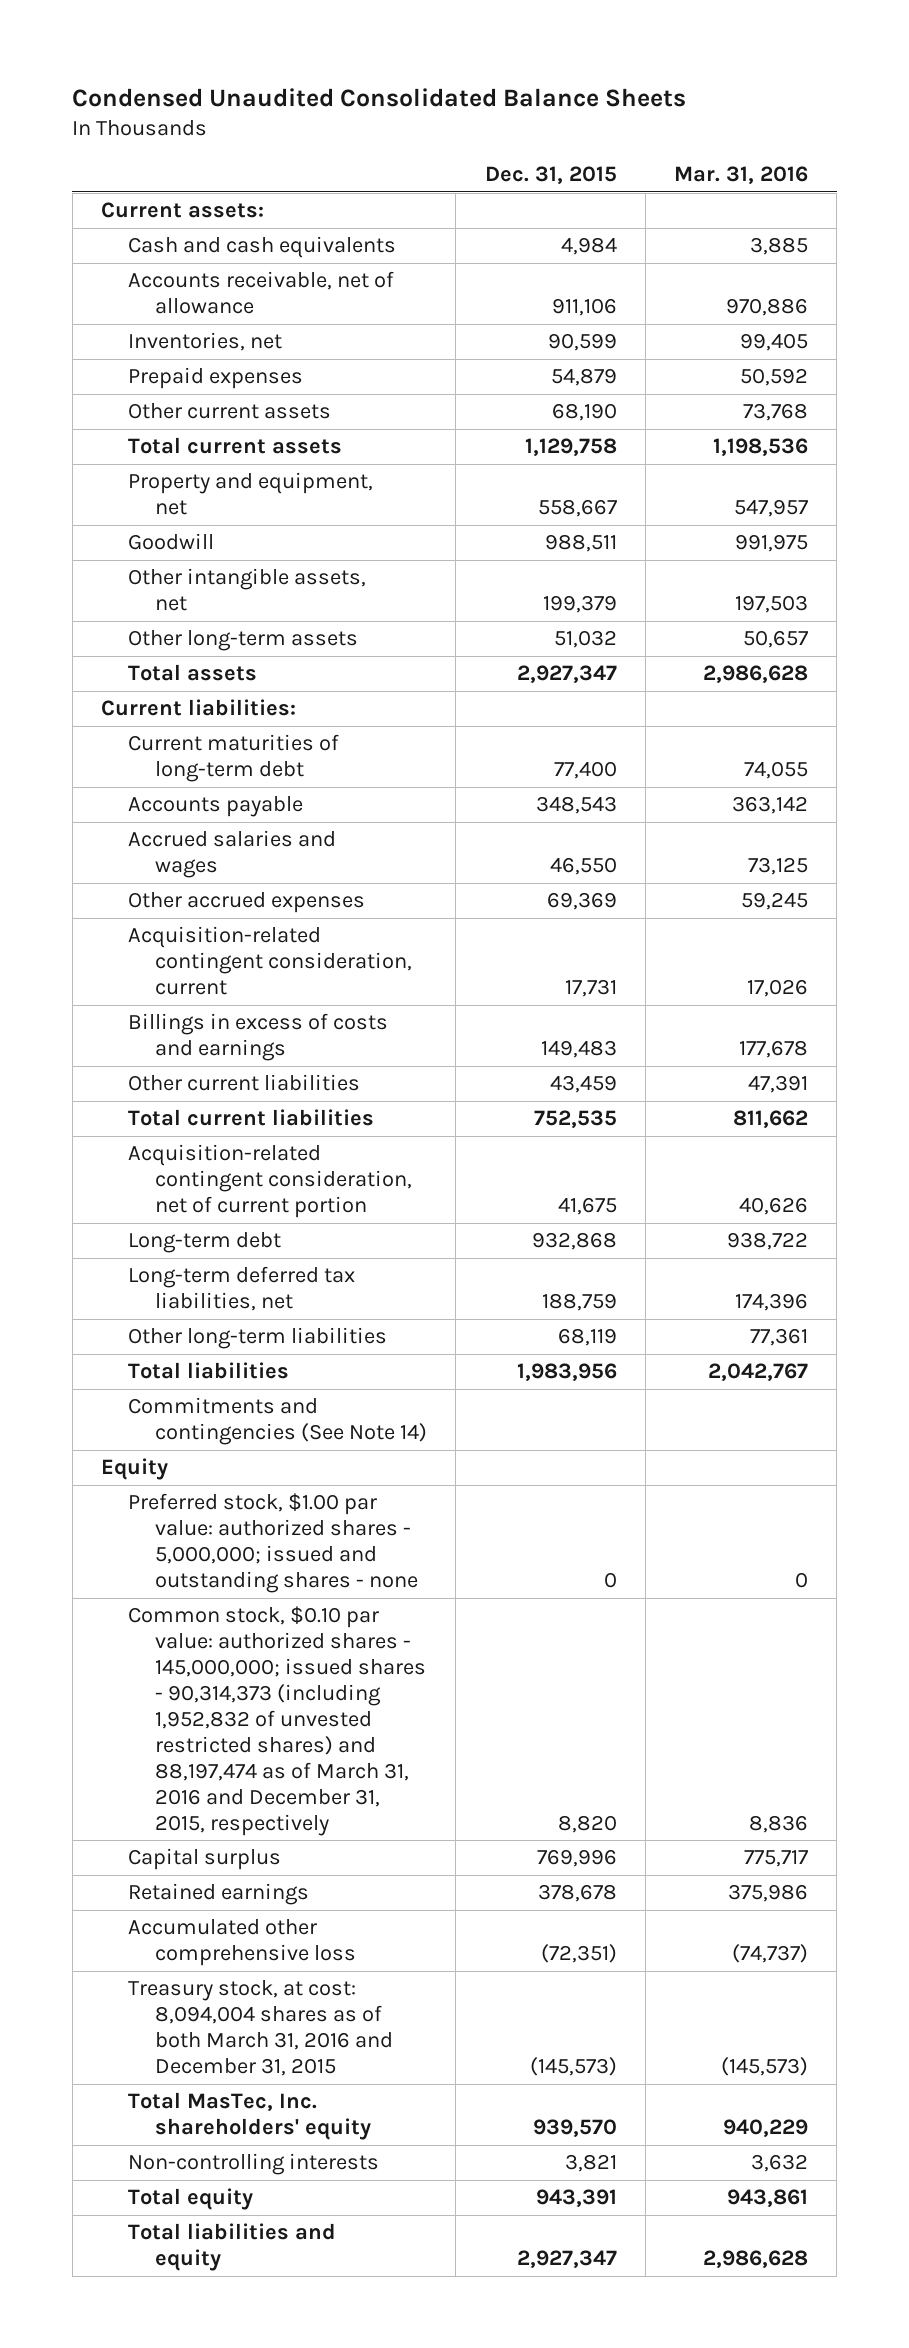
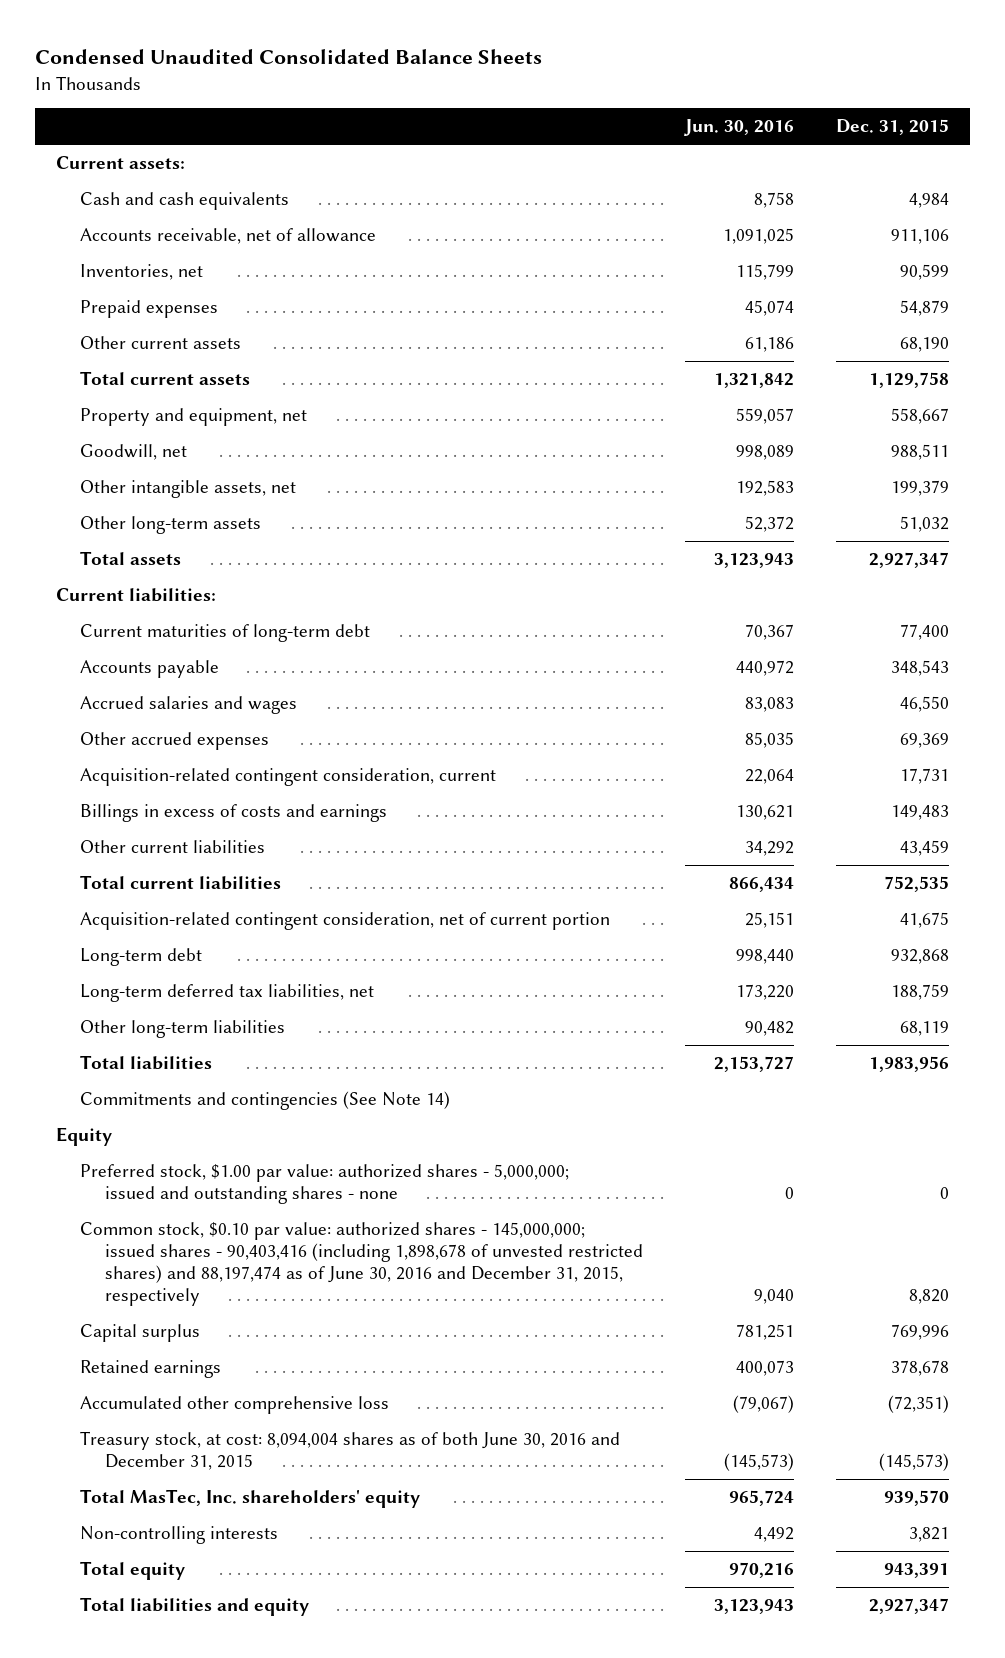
- | Dec. 31, 2015 | Mar. 31, 2016
+ | Jun. 30, 2016 | Dec. 31, 2015
- Goodwill | 988,511 | 991,975
+ Goodwill, net | 998,089 | 988,511
- Common stock, $0.10 par value: authorized shares - 145,000,000; issued shares - 90,314,373 (including 1,952,832 of unvested restricted shares) and 88,197,474 as of March 31, 2016 and December 31, 2015, respectively | 8,820 | 8,836
+ Common stock, $0.10 par value: authorized shares - 145,000,000; issued shares - 90,403,416 (including 1,898,678 of unvested restricted shares) and 88,197,474 as of June 30, 2016 and December 31, 2015, respectively | 9,040 | 8,820
- Treasury stock, at cost: 8,094,004 shares as of both March 31, 2016 and December 31, 2015 | (145,573) | (145,573)
+ Treasury stock, at cost: 8,094,004 shares as of both June 30, 2016 and December 31, 2015 | (145,573) | (145,573)

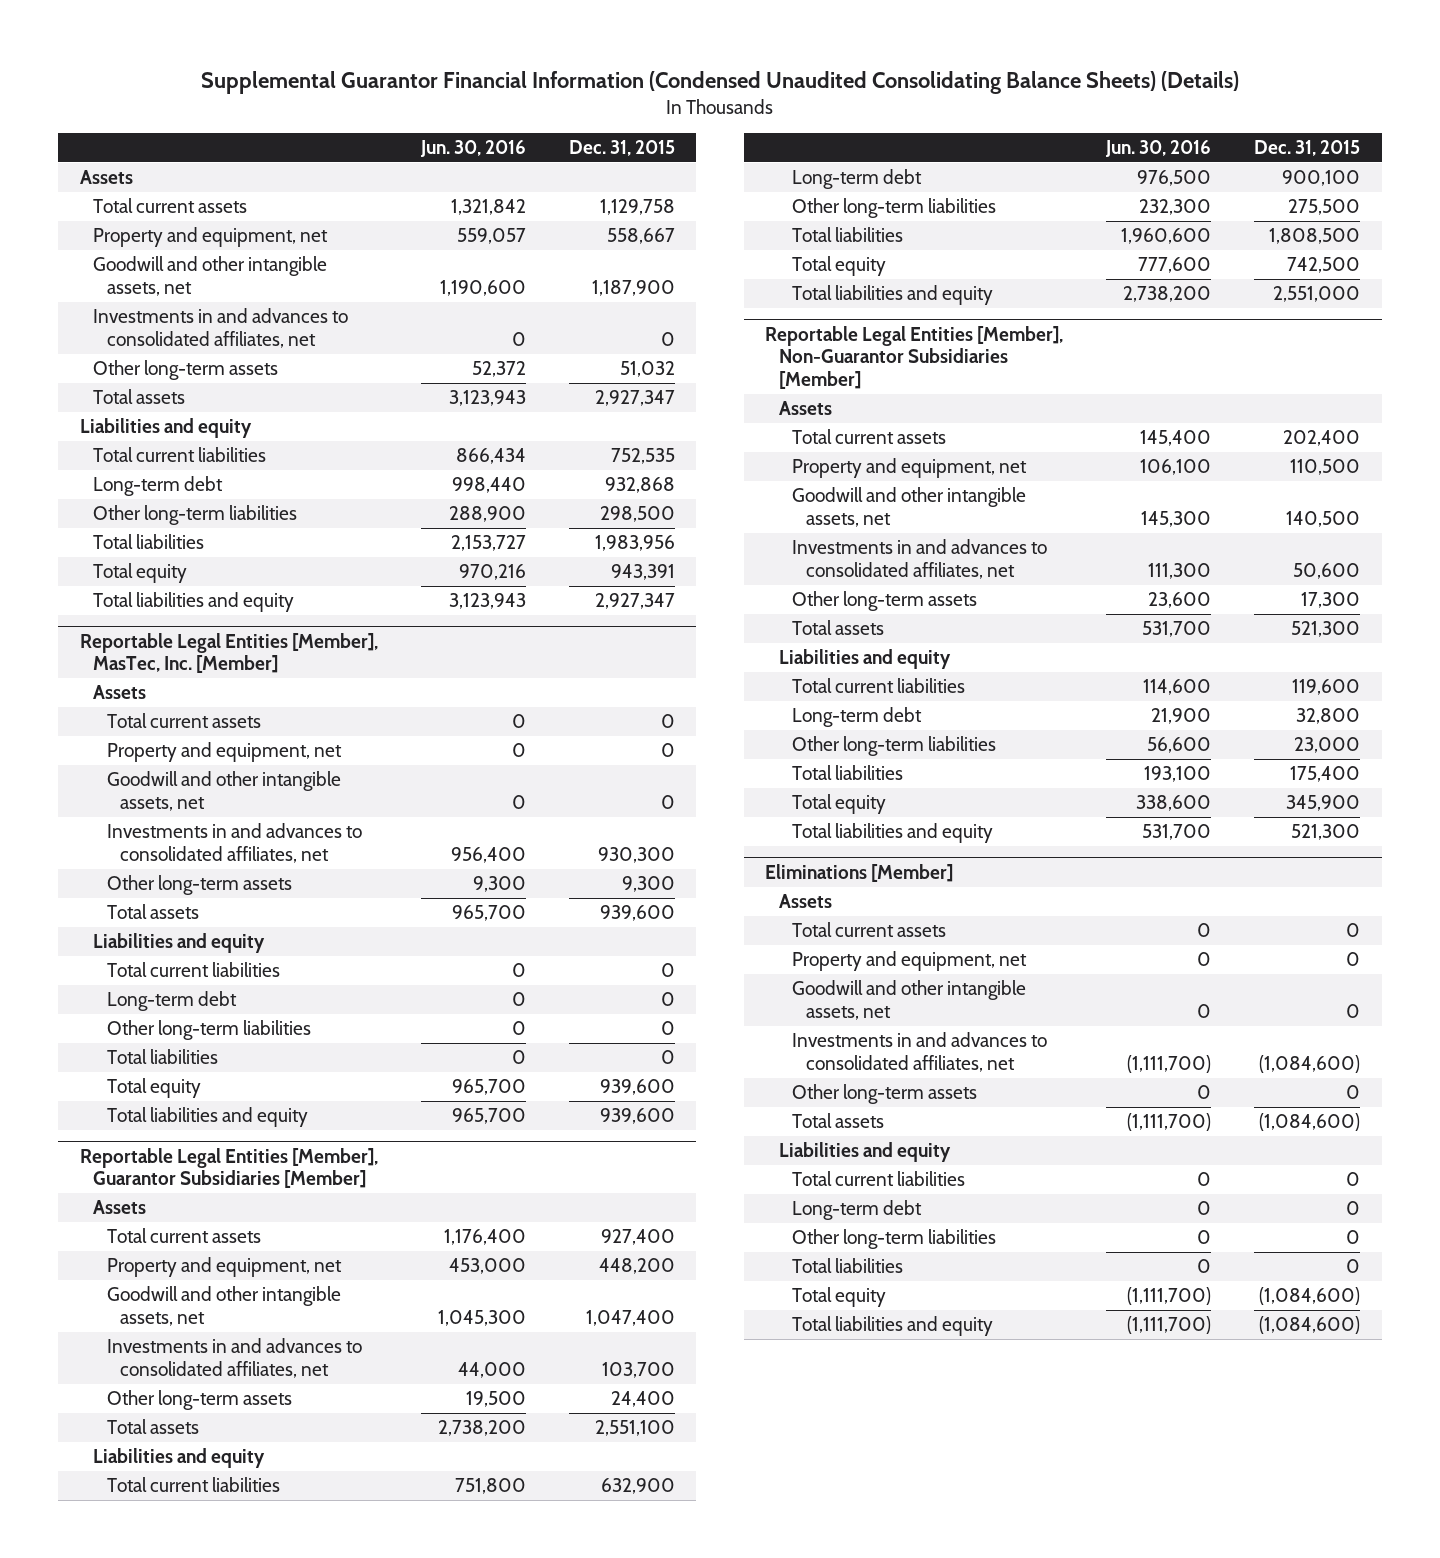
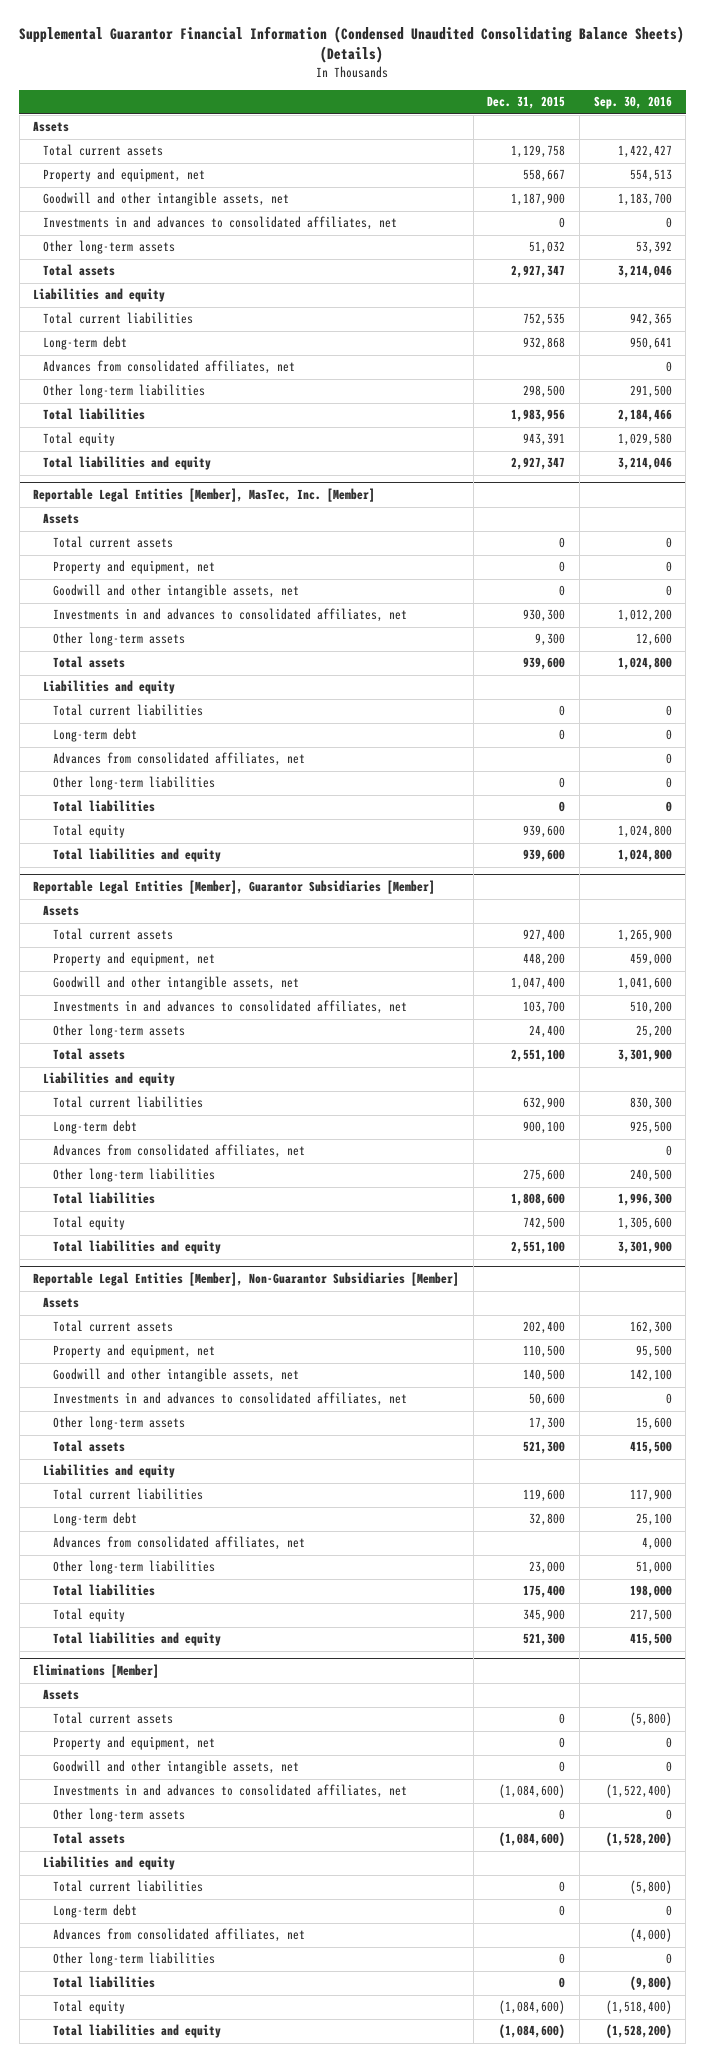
- | Jun. 30, 2016 | Dec. 31, 2015
+ | Dec. 31, 2015 | Sep. 30, 2016
+ Advances from consolidated affiliates, net | | 0
@ Reportable Legal Entities [Member], MasTec, Inc. [Member]
+ Advances from consolidated affiliates, net | | 0
@ Reportable Legal Entities [Member], Guarantor Subsidiaries [Member]
- Other long-term liabilities | 232,300 | 275,500
- Total liabilities | 1,960,600 | 1,808,500
+ Advances from consolidated affiliates, net | | 0
+ Other long-term liabilities | 275,600 | 240,500
+ Total liabilities | 1,808,600 | 1,996,300
- Total liabilities and equity | 2,738,200 | 2,551,000
+ Total liabilities and equity | 2,551,100 | 3,301,900
@ Reportable Legal Entities [Member], Non-Guarantor Subsidiaries [Member]
+ Advances from consolidated affiliates, net | | 4,000
@ Eliminations [Member]
+ Advances from consolidated affiliates, net | | (4,000)

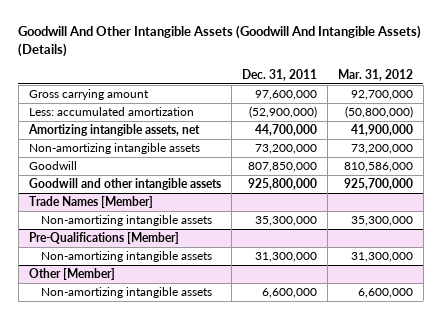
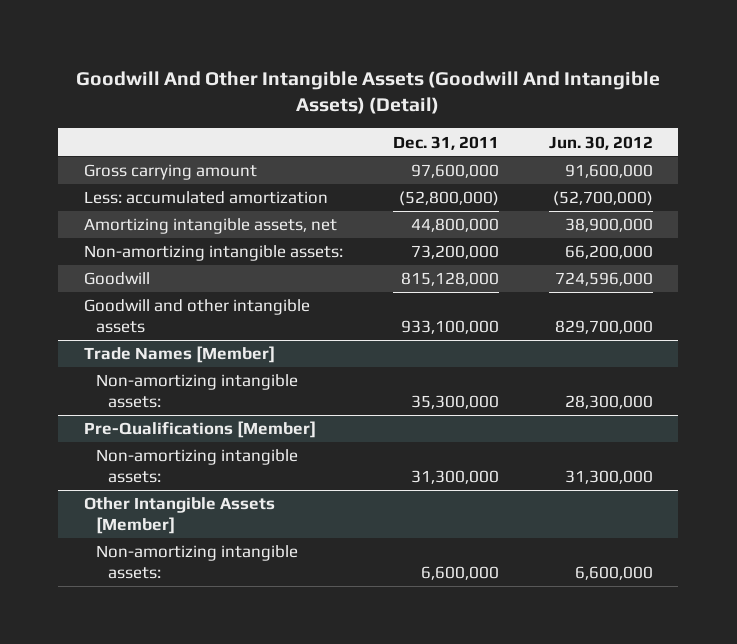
- Goodwill And Other Intangible Assets (Goodwill And Intangible Assets) (Details)
+ Goodwill And Other Intangible Assets (Goodwill And Intangible Assets) (Detail)
- | Dec. 31, 2011 | Mar. 31, 2012
+ | Dec. 31, 2011 | Jun. 30, 2012
- Less: accumulated amortization | (52,900,000) | (50,800,000)
- Amortizing intangible assets, net | 44,700,000 | 41,900,000
- Non-amortizing intangible assets | 73,200,000 | 73,200,000
- Goodwill | 807,850,000 | 810,586,000
- Goodwill and other intangible assets | 925,800,000 | 925,700,000
+ Less: accumulated amortization | (52,800,000) | (52,700,000)
+ Amortizing intangible assets, net | 44,800,000 | 38,900,000
+ Non-amortizing intangible assets: | 73,200,000 | 66,200,000
+ Goodwill | 815,128,000 | 724,596,000
+ Goodwill and other intangible assets | 933,100,000 | 829,700,000
@ Trade Names [Member]
- Non-amortizing intangible assets | 35,300,000 | 35,300,000
+ Non-amortizing intangible assets: | 35,300,000 | 28,300,000
@ Pre-Qualifications [Member]
- Non-amortizing intangible assets | 31,300,000 | 31,300,000
- Other [Member]
- Non-amortizing intangible assets | 6,600,000 | 6,600,000
@ Pre-Qualifications [Member]
+ Non-amortizing intangible assets: | 31,300,000 | 31,300,000
+ Other Intangible Assets [Member]
+ Non-amortizing intangible assets: | 6,600,000 | 6,600,000

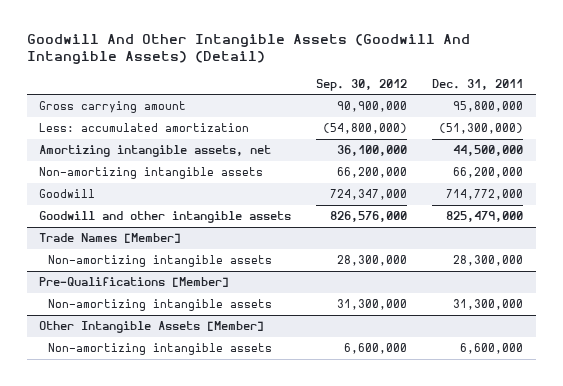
- | Dec. 31, 2011 | Jun. 30, 2012
+ | Sep. 30, 2012 | Dec. 31, 2011
- Gross carrying amount | 97,600,000 | 91,600,000
- Less: accumulated amortization | (52,800,000) | (52,700,000)
- Amortizing intangible assets, net | 44,800,000 | 38,900,000
- Non-amortizing intangible assets: | 73,200,000 | 66,200,000
- Goodwill | 815,128,000 | 724,596,000
- Goodwill and other intangible assets | 933,100,000 | 829,700,000
+ Gross carrying amount | 90,900,000 | 95,800,000
+ Less: accumulated amortization | (54,800,000) | (51,300,000)
+ Amortizing intangible assets, net | 36,100,000 | 44,500,000
+ Non-amortizing intangible assets | 66,200,000 | 66,200,000
+ Goodwill | 724,347,000 | 714,772,000
+ Goodwill and other intangible assets | 826,576,000 | 825,479,000
@ Trade Names [Member]
- Non-amortizing intangible assets: | 35,300,000 | 28,300,000
+ Non-amortizing intangible assets | 28,300,000 | 28,300,000
@ Pre-Qualifications [Member]
- Non-amortizing intangible assets: | 31,300,000 | 31,300,000
+ Non-amortizing intangible assets | 31,300,000 | 31,300,000
@ Other Intangible Assets [Member]
- Non-amortizing intangible assets: | 6,600,000 | 6,600,000
+ Non-amortizing intangible assets | 6,600,000 | 6,600,000

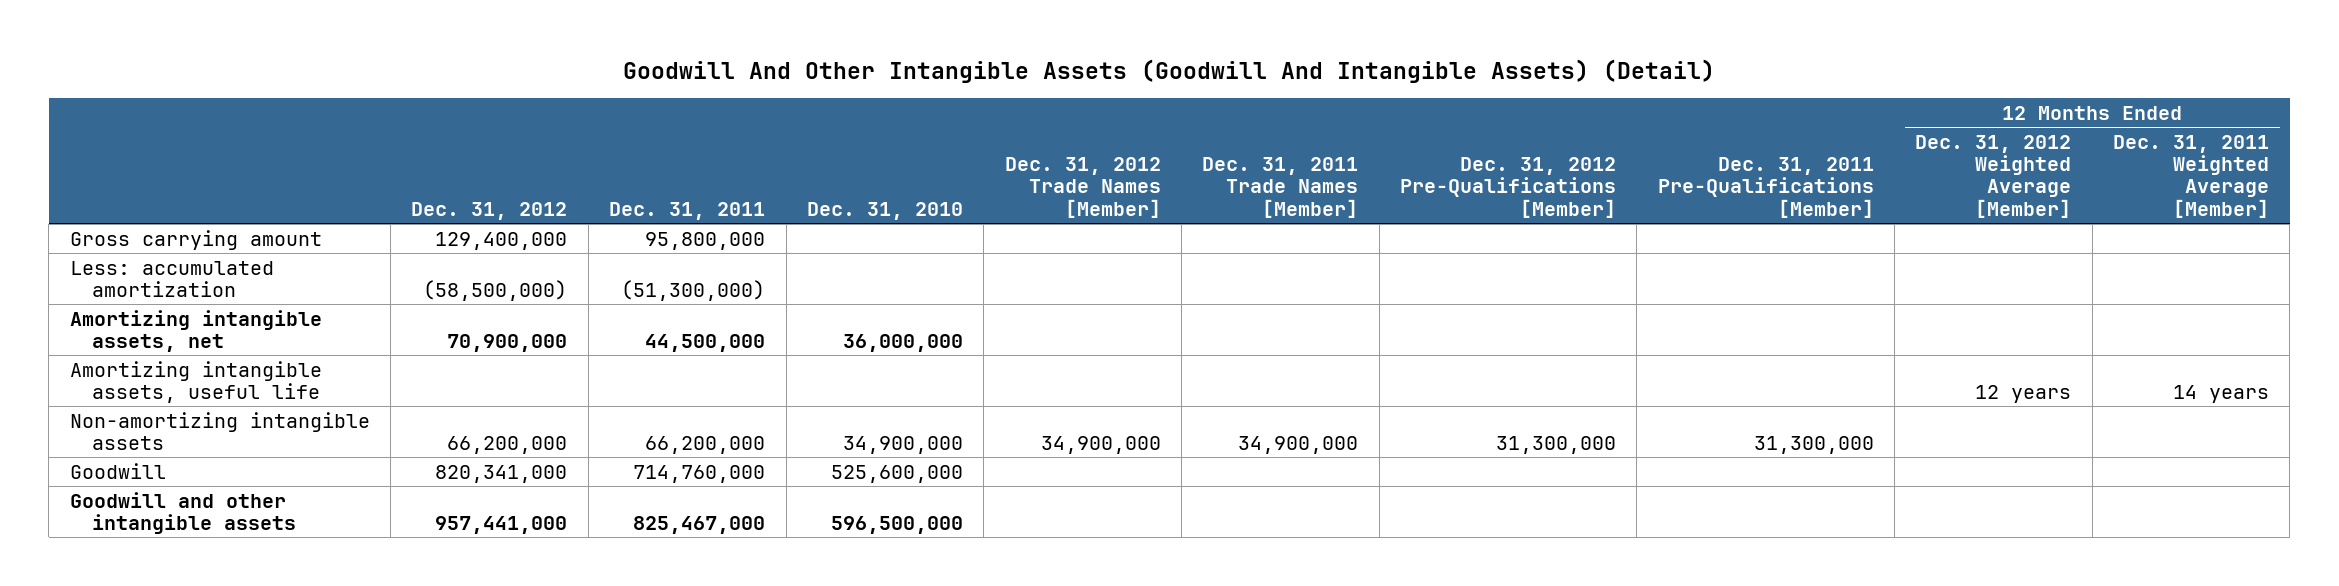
- | Sep. 30, 2012 | Dec. 31, 2011
+ | Dec. 31, 2012 | Dec. 31, 2011 | Dec. 31, 2010 | Dec. 31, 2012 Trade Names [Member] | Dec. 31, 2011 Trade Names [Member] | Dec. 31, 2012 Pre-Qualifications [Member] | Dec. 31, 2011 Pre-Qualifications [Member] | 12 Months Ended Dec. 31, 2012 Weighted Average [Member] | 12 Months Ended Dec. 31, 2011 Weighted Average [Member]
+ Amortizing intangible assets, useful life | | | | | | | | 12 years | 14 years
- Goodwill | 724,347,000 | 714,772,000
- Goodwill and other intangible assets | 826,576,000 | 825,479,000
- Trade Names [Member]
- Non-amortizing intangible assets | 28,300,000 | 28,300,000
- Pre-Qualifications [Member]
- Non-amortizing intangible assets | 31,300,000 | 31,300,000
- Other Intangible Assets [Member]
- Non-amortizing intangible assets | 6,600,000 | 6,600,000
+ Goodwill | 820,341,000 | 714,760,000 | 525,600,000 | | | | | |
+ Goodwill and other intangible assets | 957,441,000 | 825,467,000 | 596,500,000 | | | | | |

